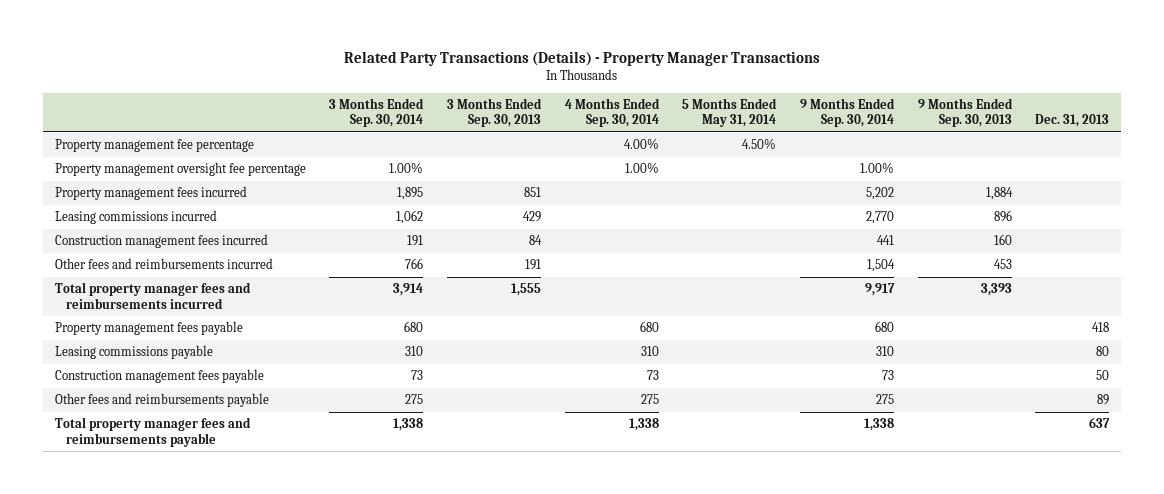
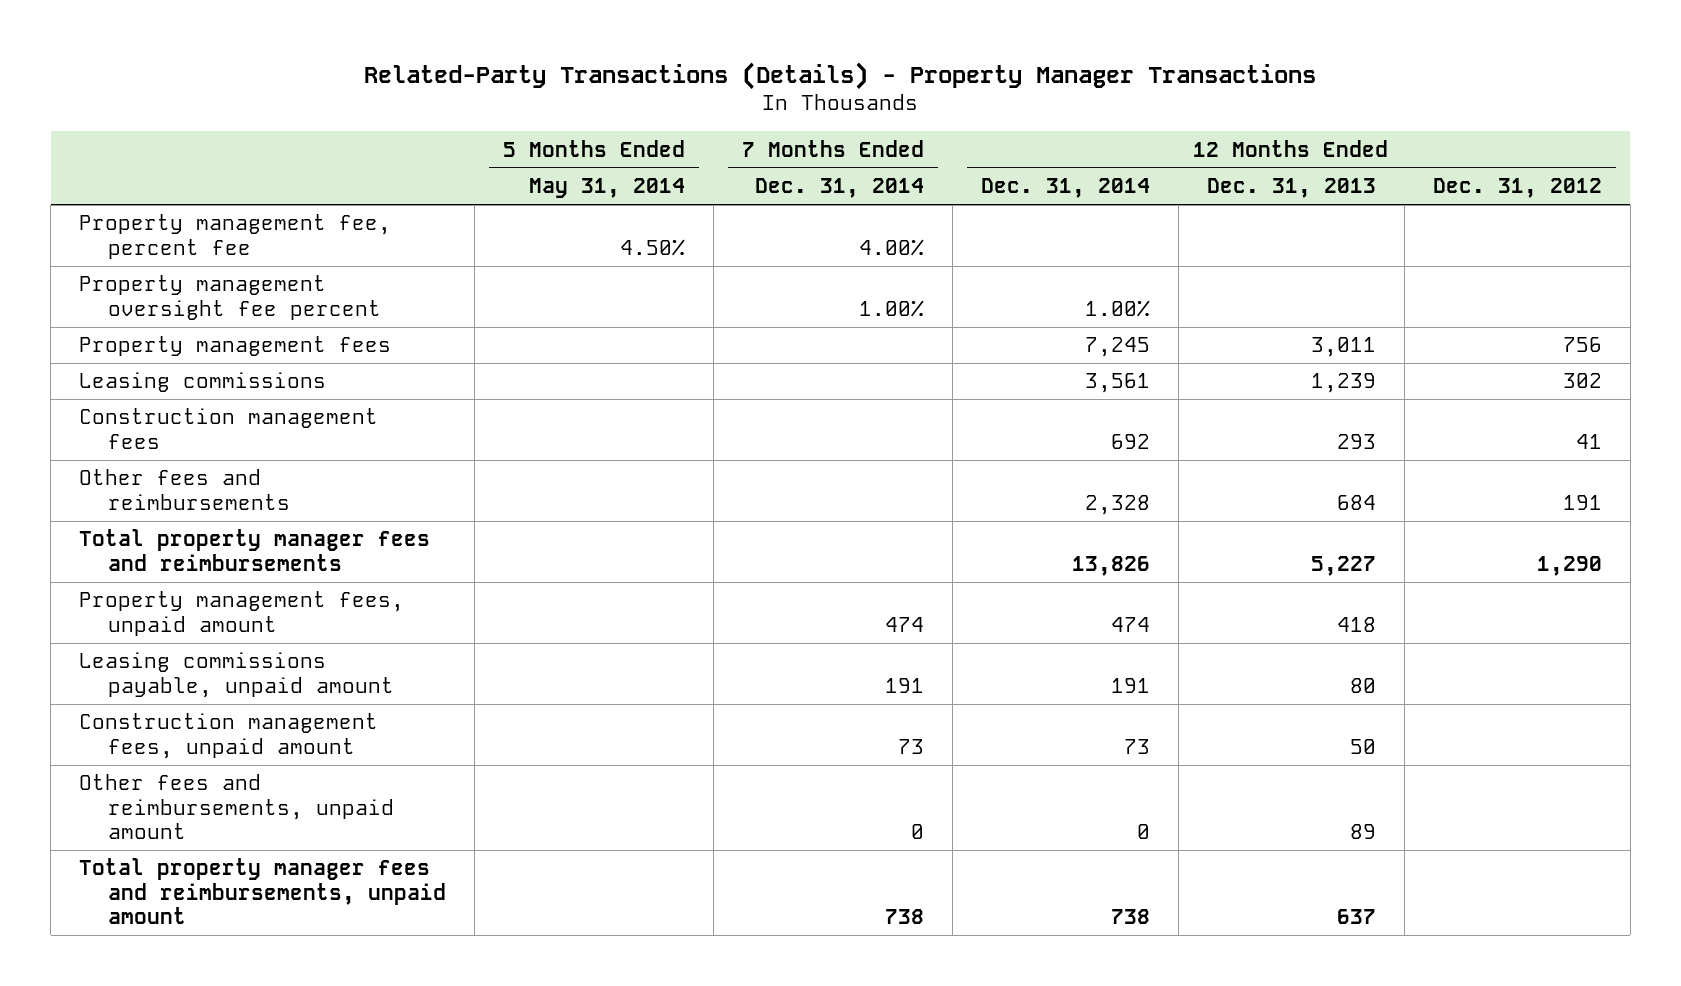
- Related Party Transactions (Details) - Property Manager Transactions
+ Related-Party Transactions (Details) - Property Manager Transactions
- | 3 Months Ended Sep. 30, 2014 | 3 Months Ended Sep. 30, 2013 | 4 Months Ended Sep. 30, 2014 | 5 Months Ended May 31, 2014 | 9 Months Ended Sep. 30, 2014 | 9 Months Ended Sep. 30, 2013 | Dec. 31, 2013
+ | 5 Months Ended May 31, 2014 | 7 Months Ended Dec. 31, 2014 | 12 Months Ended Dec. 31, 2014 | 12 Months Ended Dec. 31, 2013 | 12 Months Ended Dec. 31, 2012
- Property management fee percentage | | | 4.00% | 4.50% | | |
- Property management oversight fee percentage | 1.00% | | 1.00% | | 1.00% | |
- Property management fees incurred | 1,895 | 851 | | | 5,202 | 1,884 |
- Leasing commissions incurred | 1,062 | 429 | | | 2,770 | 896 |
- Construction management fees incurred | 191 | 84 | | | 441 | 160 |
- Other fees and reimbursements incurred | 766 | 191 | | | 1,504 | 453 |
- Total property manager fees and reimbursements incurred | 3,914 | 1,555 | | | 9,917 | 3,393 |
- Property management fees payable | 680 | | 680 | | 680 | | 418
- Leasing commissions payable | 310 | | 310 | | 310 | | 80
- Construction management fees payable | 73 | | 73 | | 73 | | 50
- Other fees and reimbursements payable | 275 | | 275 | | 275 | | 89
- Total property manager fees and reimbursements payable | 1,338 | | 1,338 | | 1,338 | | 637
+ Property management fee, percent fee | 4.50% | 4.00% | | |
+ Property management oversight fee percent | | 1.00% | 1.00% | |
+ Property management fees | | | 7,245 | 3,011 | 756
+ Leasing commissions | | | 3,561 | 1,239 | 302
+ Construction management fees | | | 692 | 293 | 41
+ Other fees and reimbursements | | | 2,328 | 684 | 191
+ Total property manager fees and reimbursements | | | 13,826 | 5,227 | 1,290
+ Property management fees, unpaid amount | | 474 | 474 | 418 |
+ Leasing commissions payable, unpaid amount | | 191 | 191 | 80 |
+ Construction management fees, unpaid amount | | 73 | 73 | 50 |
+ Other fees and reimbursements, unpaid amount | | 0 | 0 | 89 |
+ Total property manager fees and reimbursements, unpaid amount | | 738 | 738 | 637 |

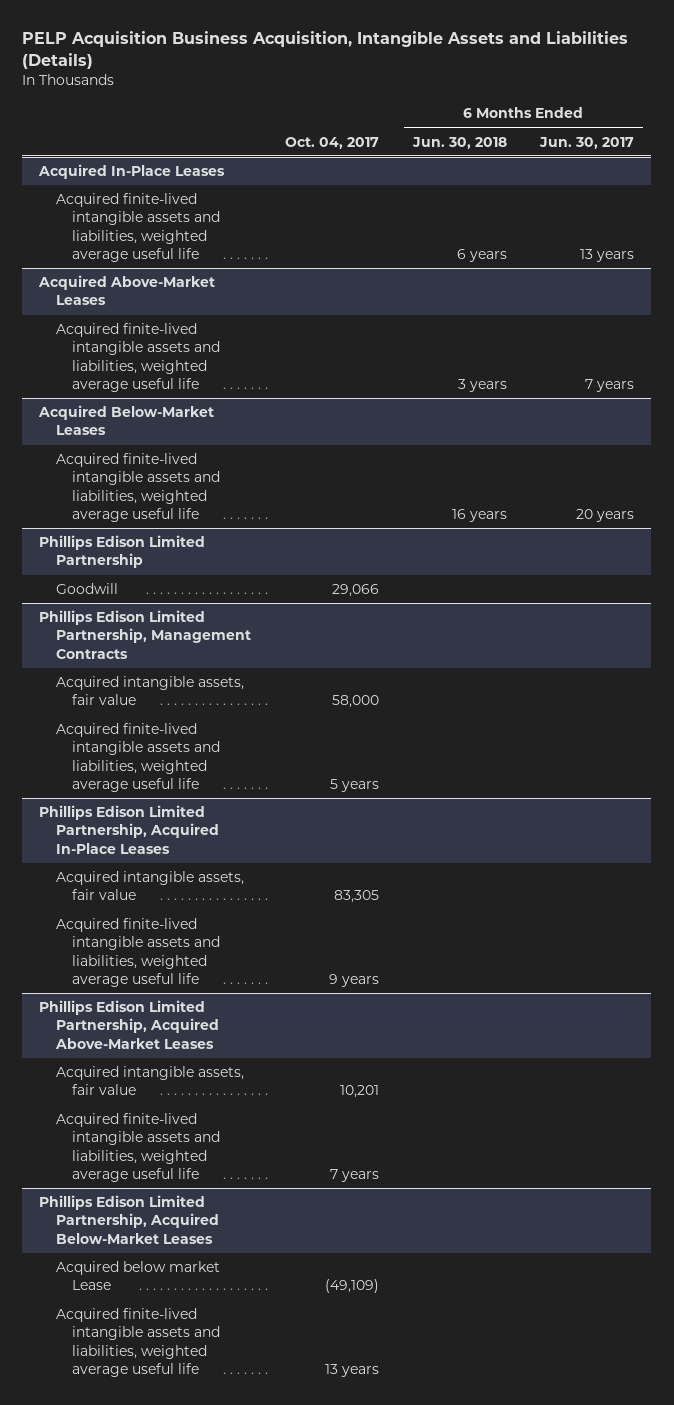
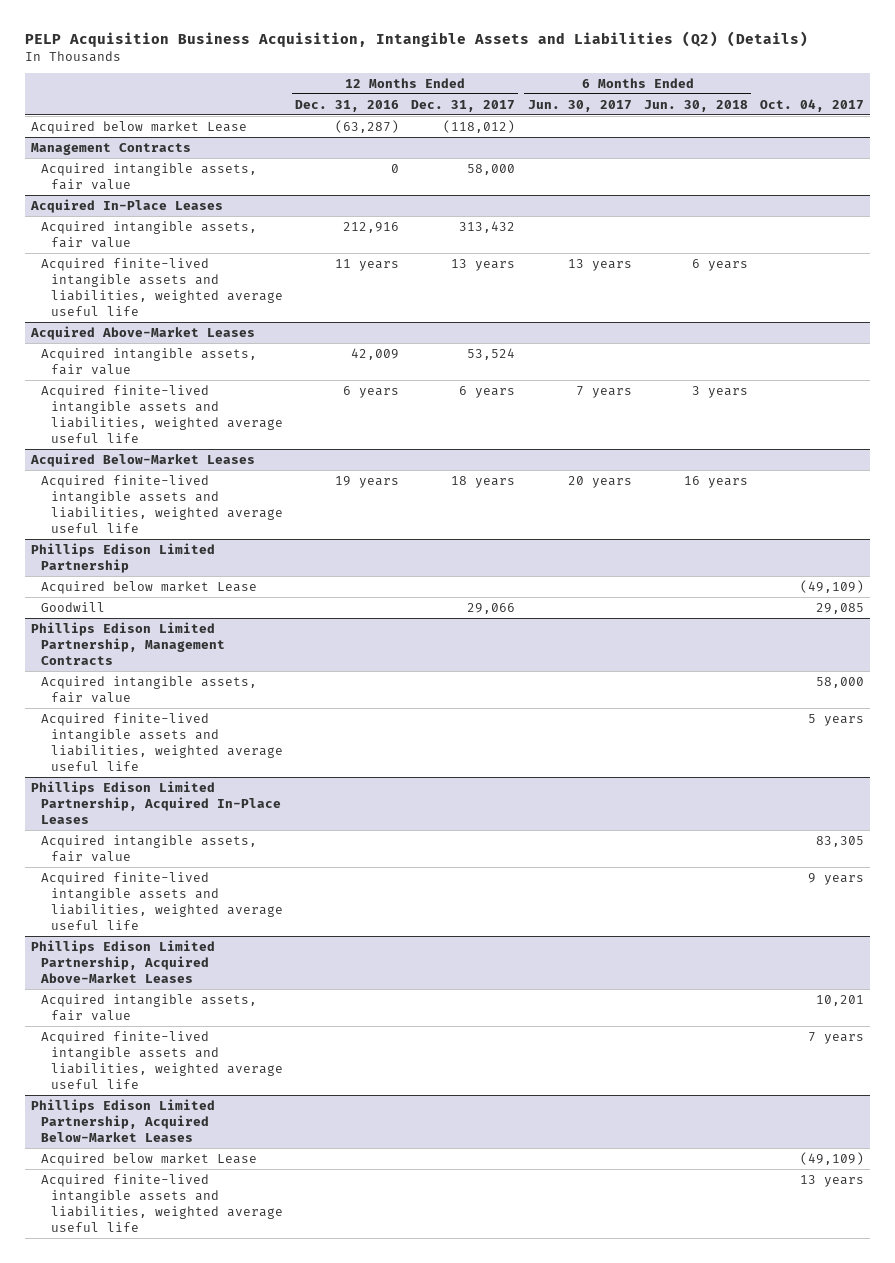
- PELP Acquisition Business Acquisition, Intangible Assets and Liabilities (Details)
+ PELP Acquisition Business Acquisition, Intangible Assets and Liabilities (Q2) (Details)
- | Oct. 04, 2017 | 6 Months Ended Jun. 30, 2018 | 6 Months Ended Jun. 30, 2017
+ | 12 Months Ended Dec. 31, 2016 | 12 Months Ended Dec. 31, 2017 | 6 Months Ended Jun. 30, 2017 | 6 Months Ended Jun. 30, 2018 | Oct. 04, 2017
+ Acquired below market Lease | (63,287) | (118,012) | | |
+ Management Contracts
+ Acquired intangible assets, fair value | 0 | 58,000 | | |
@ Acquired In-Place Leases
+ Acquired intangible assets, fair value | 212,916 | 313,432 | | |
@ Acquired Above-Market Leases
+ Acquired intangible assets, fair value | 42,009 | 53,524 | | |
@ Phillips Edison Limited Partnership
- Goodwill | 29,066 | |
+ Acquired below market Lease | | | | | (49,109)
+ Goodwill | | 29,066 | | | 29,085

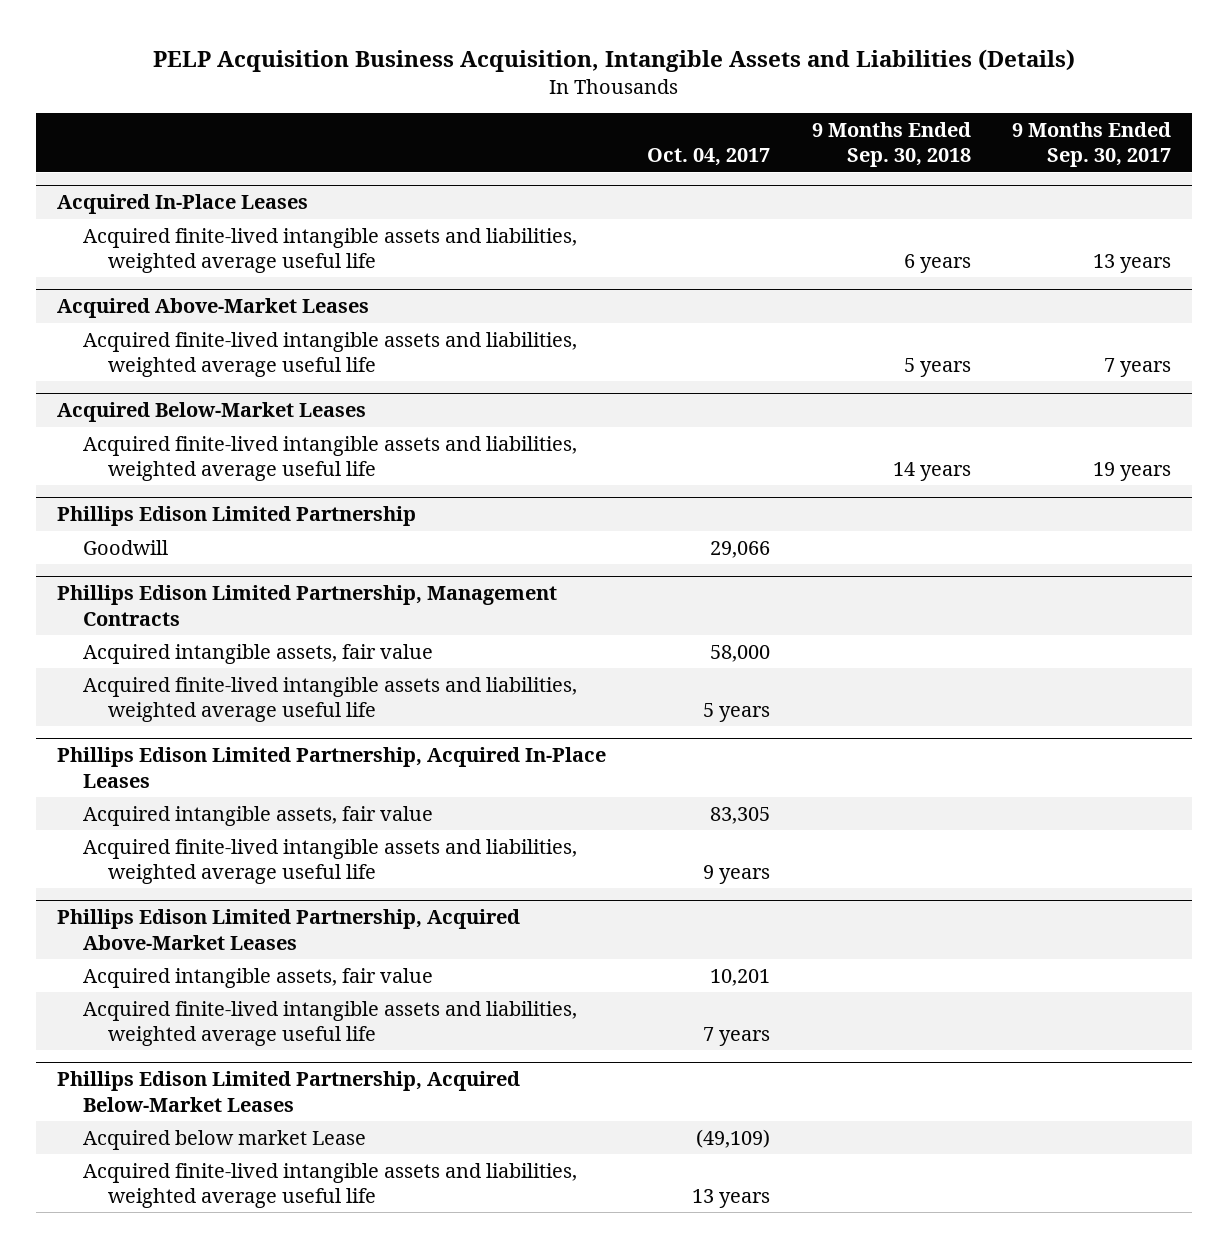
- PELP Acquisition Business Acquisition, Intangible Assets and Liabilities (Q2) (Details)
+ PELP Acquisition Business Acquisition, Intangible Assets and Liabilities (Details)
- | 12 Months Ended Dec. 31, 2016 | 12 Months Ended Dec. 31, 2017 | 6 Months Ended Jun. 30, 2017 | 6 Months Ended Jun. 30, 2018 | Oct. 04, 2017
+ | Oct. 04, 2017 | 9 Months Ended Sep. 30, 2018 | 9 Months Ended Sep. 30, 2017
- Acquired below market Lease | (63,287) | (118,012) | | |
- Management Contracts
- Acquired intangible assets, fair value | 0 | 58,000 | | |
@ Acquired In-Place Leases
- Acquired intangible assets, fair value | 212,916 | 313,432 | | |
@ Acquired Above-Market Leases
- Acquired intangible assets, fair value | 42,009 | 53,524 | | |
@ Phillips Edison Limited Partnership
- Acquired below market Lease | | | | | (49,109)
- Goodwill | | 29,066 | | | 29,085
+ Goodwill | 29,066 | |

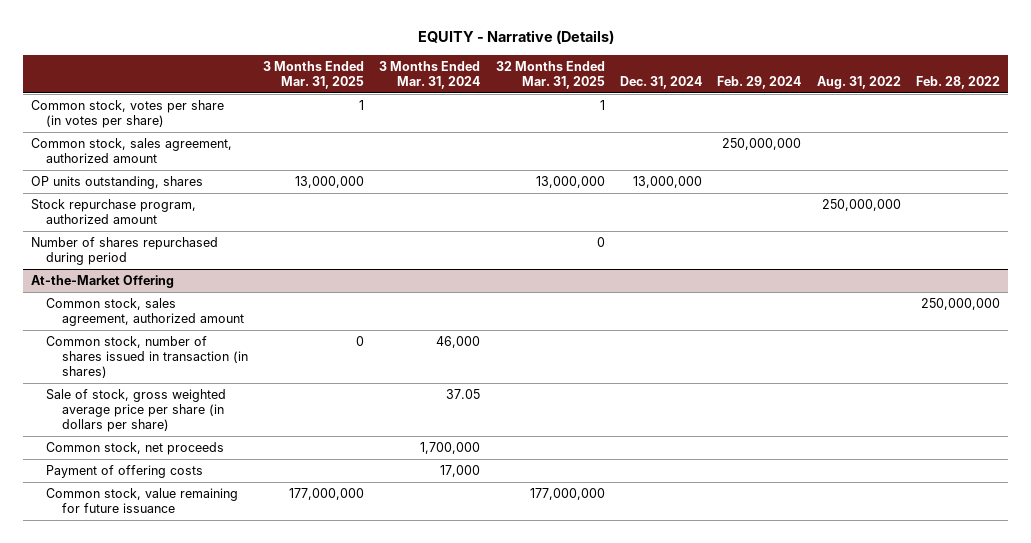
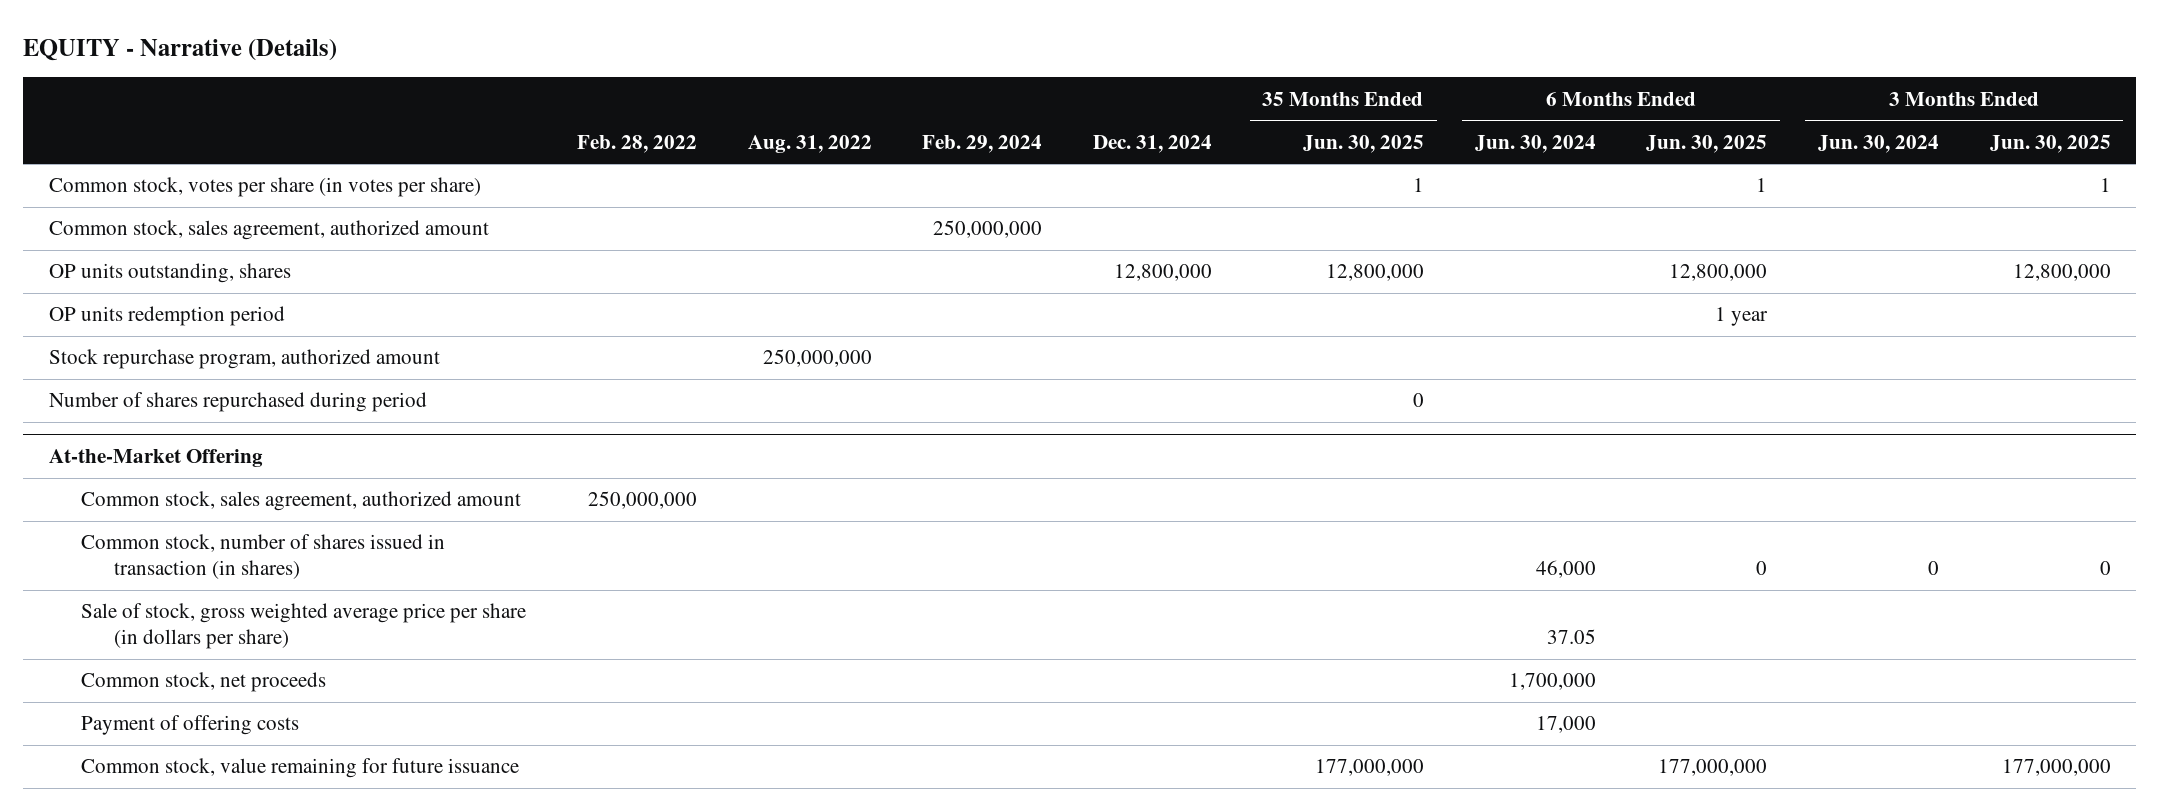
- | 3 Months Ended Mar. 31, 2025 | 3 Months Ended Mar. 31, 2024 | 32 Months Ended Mar. 31, 2025 | Dec. 31, 2024 | Feb. 29, 2024 | Aug. 31, 2022 | Feb. 28, 2022
+ | Feb. 28, 2022 | Aug. 31, 2022 | Feb. 29, 2024 | Dec. 31, 2024 | 35 Months Ended Jun. 30, 2025 | 6 Months Ended Jun. 30, 2024 | 6 Months Ended Jun. 30, 2025 | 3 Months Ended Jun. 30, 2024 | 3 Months Ended Jun. 30, 2025
- OP units outstanding, shares | 13,000,000 | | 13,000,000 | 13,000,000 | | |
+ OP units outstanding, shares | | | | 12,800,000 | 12,800,000 | | 12,800,000 | | 12,800,000
+ OP units redemption period | | | | | | | 1 year | |

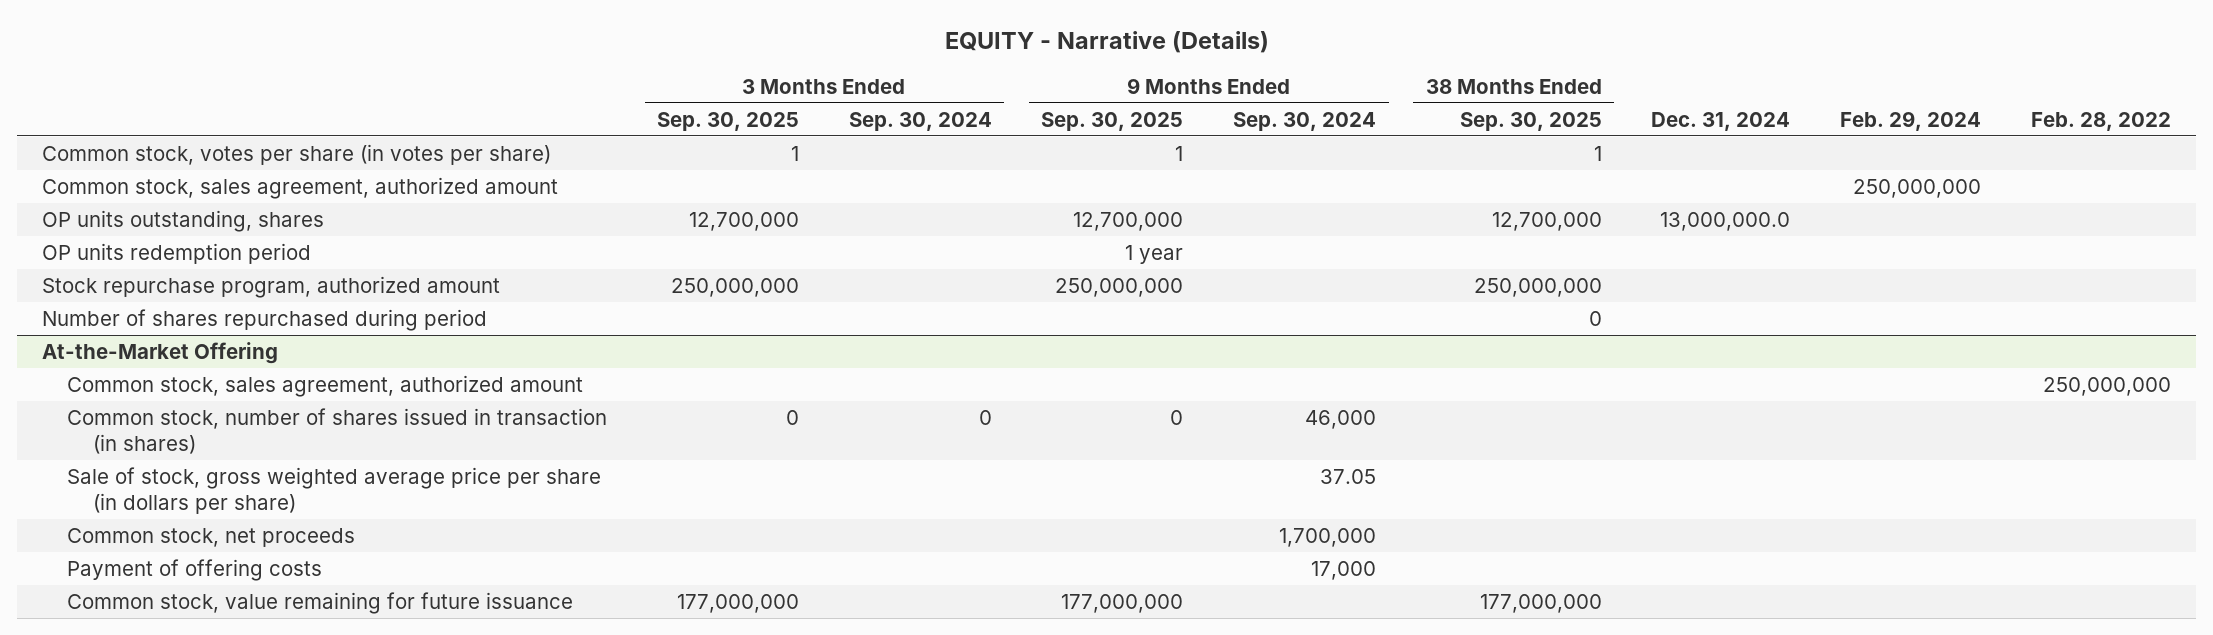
- | Feb. 28, 2022 | Aug. 31, 2022 | Feb. 29, 2024 | Dec. 31, 2024 | 35 Months Ended Jun. 30, 2025 | 6 Months Ended Jun. 30, 2024 | 6 Months Ended Jun. 30, 2025 | 3 Months Ended Jun. 30, 2024 | 3 Months Ended Jun. 30, 2025
+ | 3 Months Ended Sep. 30, 2025 | 3 Months Ended Sep. 30, 2024 | 9 Months Ended Sep. 30, 2025 | 9 Months Ended Sep. 30, 2024 | 38 Months Ended Sep. 30, 2025 | Dec. 31, 2024 | Feb. 29, 2024 | Feb. 28, 2022
- OP units outstanding, shares | | | | 12,800,000 | 12,800,000 | | 12,800,000 | | 12,800,000
+ OP units outstanding, shares | 12,700,000 | | 12,700,000 | | 12,700,000 | 13,000,000.0 | |

